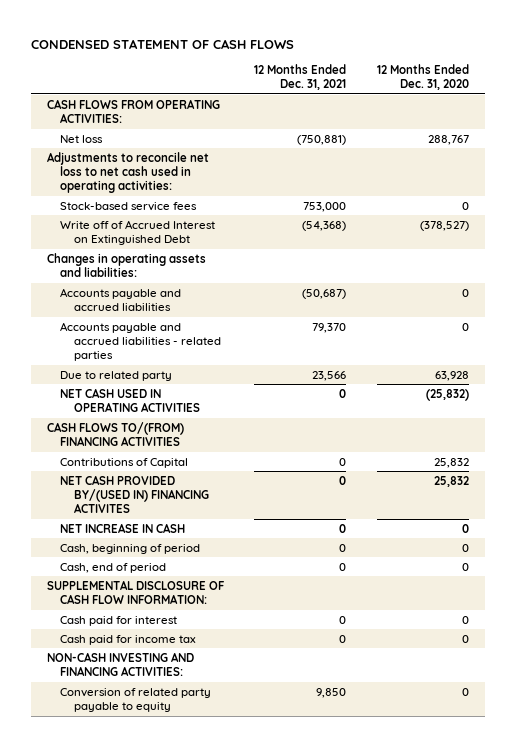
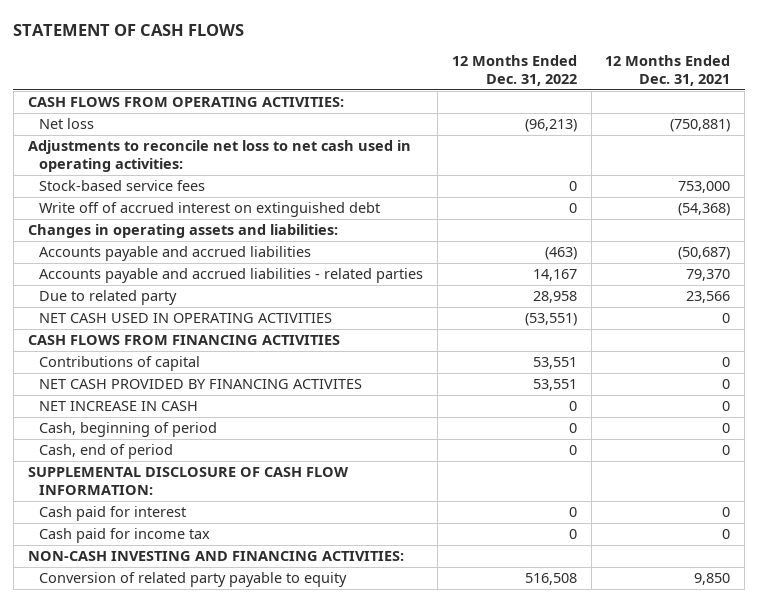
- CONDENSED STATEMENT OF CASH FLOWS
+ STATEMENT OF CASH FLOWS
- | 12 Months Ended Dec. 31, 2021 | 12 Months Ended Dec. 31, 2020
+ | 12 Months Ended Dec. 31, 2022 | 12 Months Ended Dec. 31, 2021
- Write off of Accrued Interest on Extinguished Debt | (54,368) | (378,527)
+ Write off of accrued interest on extinguished debt | 0 | (54,368)
- CASH FLOWS TO/(FROM) FINANCING ACTIVITIES
- Contributions of Capital | 0 | 25,832
- NET CASH PROVIDED BY/(USED IN) FINANCING ACTIVITES | 0 | 25,832
+ CASH FLOWS FROM FINANCING ACTIVITIES
+ Contributions of capital | 53,551 | 0
+ NET CASH PROVIDED BY FINANCING ACTIVITES | 53,551 | 0

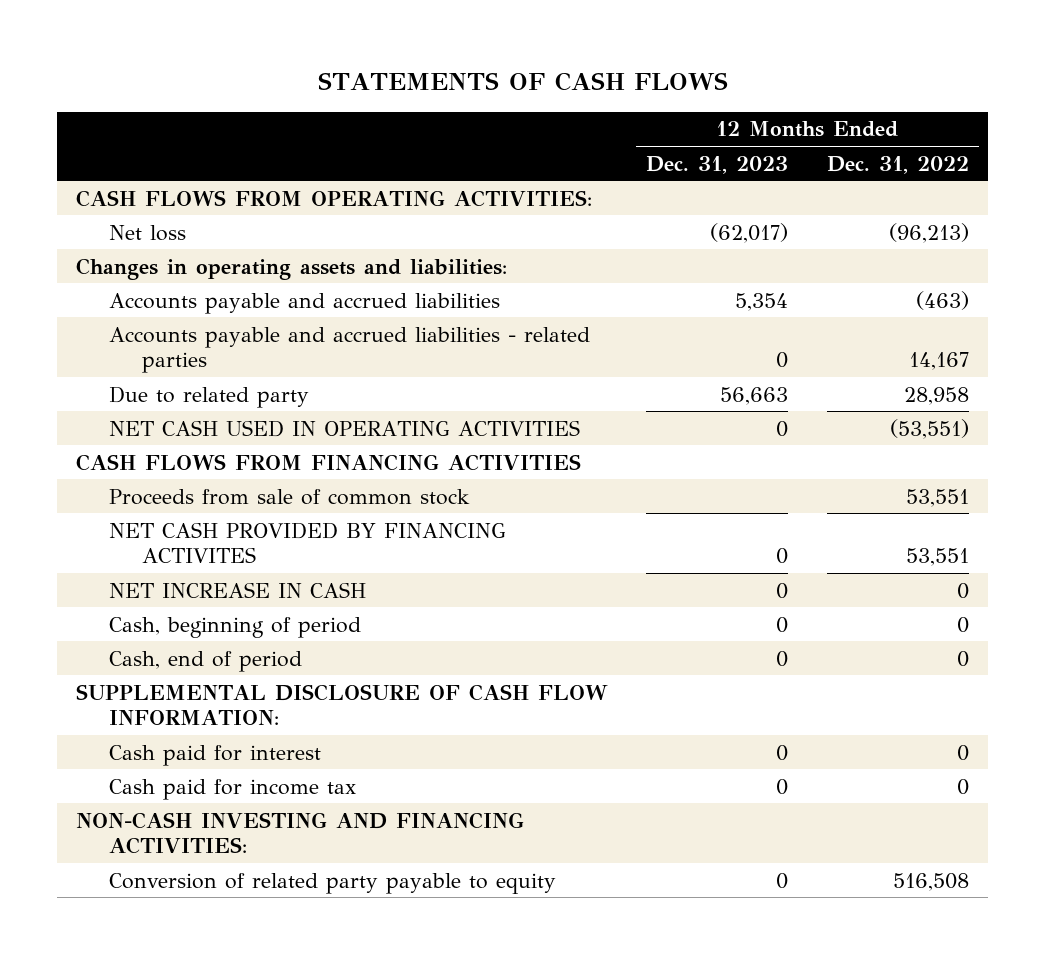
- STATEMENT OF CASH FLOWS
+ STATEMENTS OF CASH FLOWS
- | 12 Months Ended Dec. 31, 2022 | 12 Months Ended Dec. 31, 2021
+ | 12 Months Ended Dec. 31, 2023 | 12 Months Ended Dec. 31, 2022
- Adjustments to reconcile net loss to net cash used in operating activities:
- Stock-based service fees | 0 | 753,000
- Write off of accrued interest on extinguished debt | 0 | (54,368)
- Contributions of capital | 53,551 | 0
+ Proceeds from sale of common stock | | 53,551

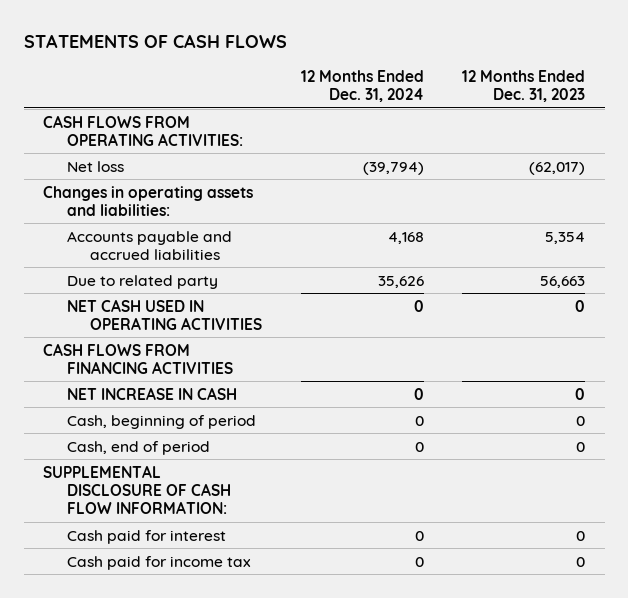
- | 12 Months Ended Dec. 31, 2023 | 12 Months Ended Dec. 31, 2022
+ | 12 Months Ended Dec. 31, 2024 | 12 Months Ended Dec. 31, 2023
- Accounts payable and accrued liabilities - related parties | 0 | 14,167
- Proceeds from sale of common stock | | 53,551
- NET CASH PROVIDED BY FINANCING ACTIVITES | 0 | 53,551
- NON-CASH INVESTING AND FINANCING ACTIVITIES:
- Conversion of related party payable to equity | 0 | 516,508

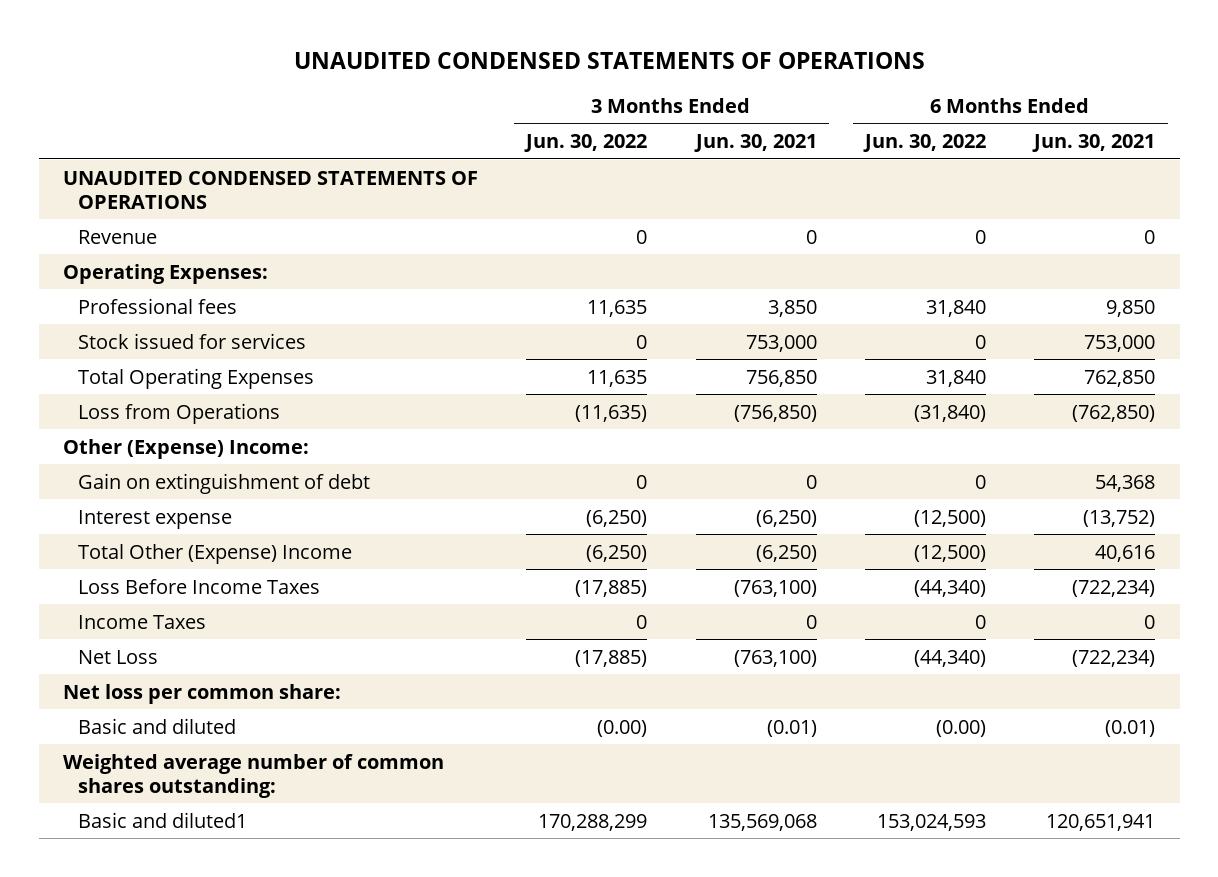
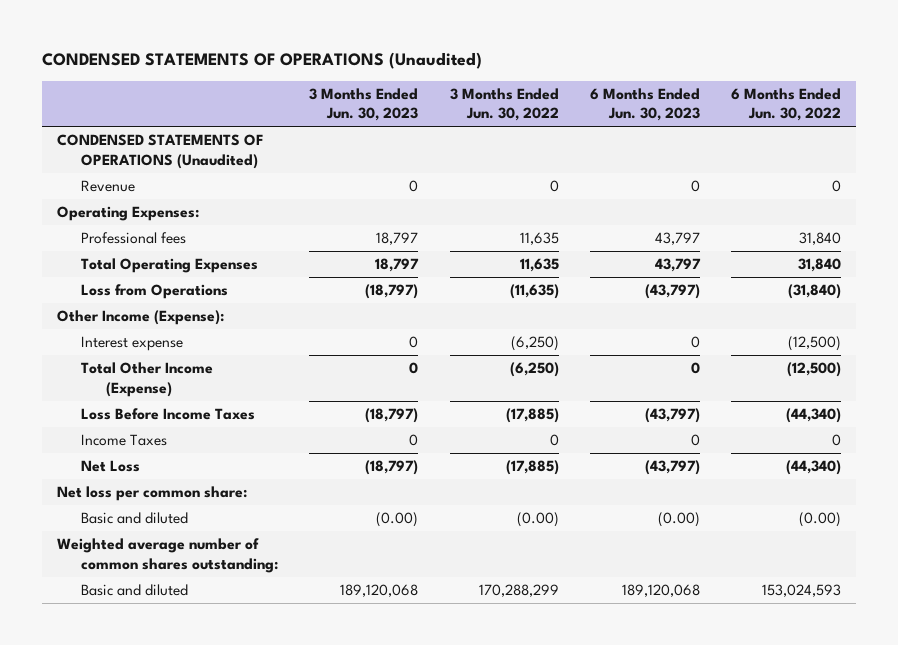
- UNAUDITED CONDENSED STATEMENTS OF OPERATIONS
+ CONDENSED STATEMENTS OF OPERATIONS (Unaudited)
- | 3 Months Ended Jun. 30, 2022 | 3 Months Ended Jun. 30, 2021 | 6 Months Ended Jun. 30, 2022 | 6 Months Ended Jun. 30, 2021
+ | 3 Months Ended Jun. 30, 2023 | 3 Months Ended Jun. 30, 2022 | 6 Months Ended Jun. 30, 2023 | 6 Months Ended Jun. 30, 2022
- UNAUDITED CONDENSED STATEMENTS OF OPERATIONS
+ CONDENSED STATEMENTS OF OPERATIONS (Unaudited)
- Stock issued for services | 0 | 753,000 | 0 | 753,000
- Other (Expense) Income:
- Gain on extinguishment of debt | 0 | 0 | 0 | 54,368
+ Other Income (Expense):
- Total Other (Expense) Income | (6,250) | (6,250) | (12,500) | 40,616
+ Total Other Income (Expense) | 0 | (6,250) | 0 | (12,500)
- Basic and diluted1 | 170,288,299 | 135,569,068 | 153,024,593 | 120,651,941
+ Basic and diluted | 189,120,068 | 170,288,299 | 189,120,068 | 153,024,593

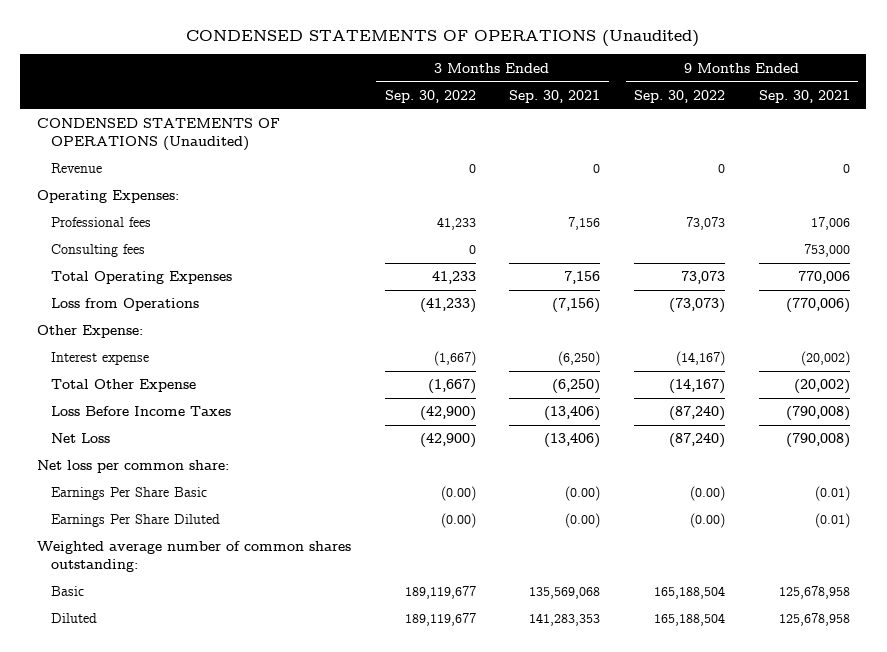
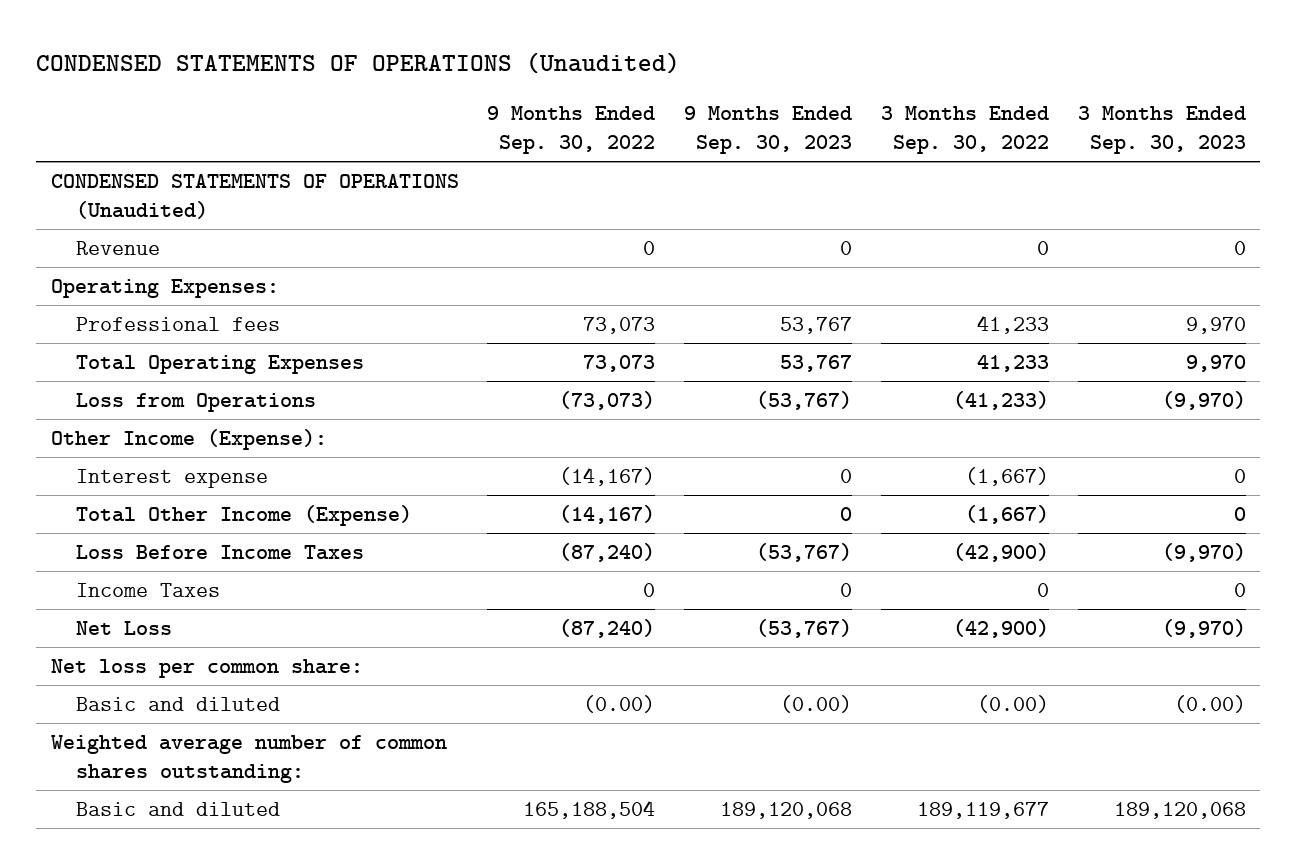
- | 3 Months Ended Sep. 30, 2022 | 3 Months Ended Sep. 30, 2021 | 9 Months Ended Sep. 30, 2022 | 9 Months Ended Sep. 30, 2021
+ | 9 Months Ended Sep. 30, 2022 | 9 Months Ended Sep. 30, 2023 | 3 Months Ended Sep. 30, 2022 | 3 Months Ended Sep. 30, 2023
- Consulting fees | 0 | | | 753,000
- Other Expense:
+ Other Income (Expense):
- Total Other Expense | (1,667) | (6,250) | (14,167) | (20,002)
+ Total Other Income (Expense) | (14,167) | 0 | (1,667) | 0
+ Income Taxes | 0 | 0 | 0 | 0
- Earnings Per Share Basic | (0.00) | (0.00) | (0.00) | (0.01)
- Earnings Per Share Diluted | (0.00) | (0.00) | (0.00) | (0.01)
+ Basic and diluted | (0.00) | (0.00) | (0.00) | (0.00)
- Basic | 189,119,677 | 135,569,068 | 165,188,504 | 125,678,958
- Diluted | 189,119,677 | 141,283,353 | 165,188,504 | 125,678,958
+ Basic and diluted | 165,188,504 | 189,120,068 | 189,119,677 | 189,120,068

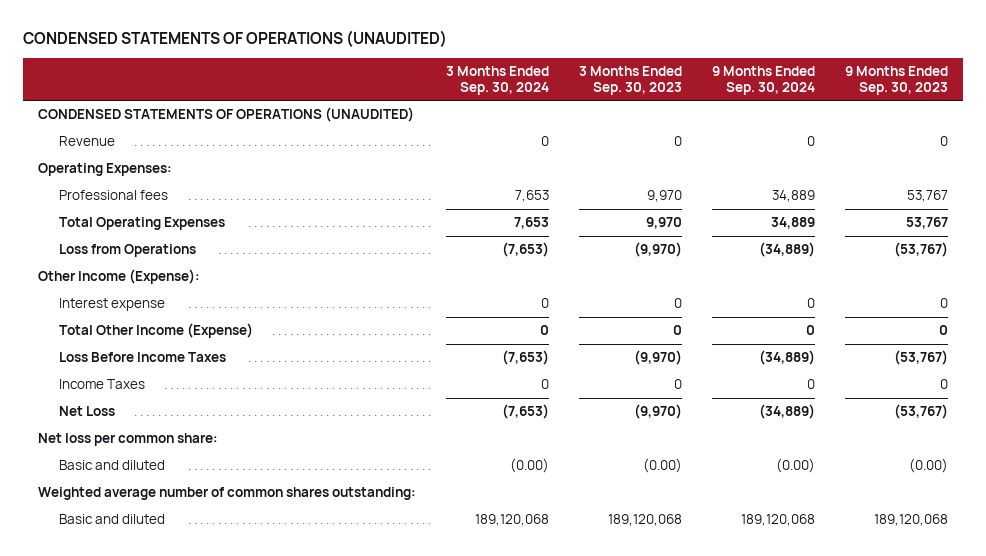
- CONDENSED STATEMENTS OF OPERATIONS (Unaudited)
+ CONDENSED STATEMENTS OF OPERATIONS (UNAUDITED)
- | 9 Months Ended Sep. 30, 2022 | 9 Months Ended Sep. 30, 2023 | 3 Months Ended Sep. 30, 2022 | 3 Months Ended Sep. 30, 2023
+ | 3 Months Ended Sep. 30, 2024 | 3 Months Ended Sep. 30, 2023 | 9 Months Ended Sep. 30, 2024 | 9 Months Ended Sep. 30, 2023
- CONDENSED STATEMENTS OF OPERATIONS (Unaudited)
+ CONDENSED STATEMENTS OF OPERATIONS (UNAUDITED)

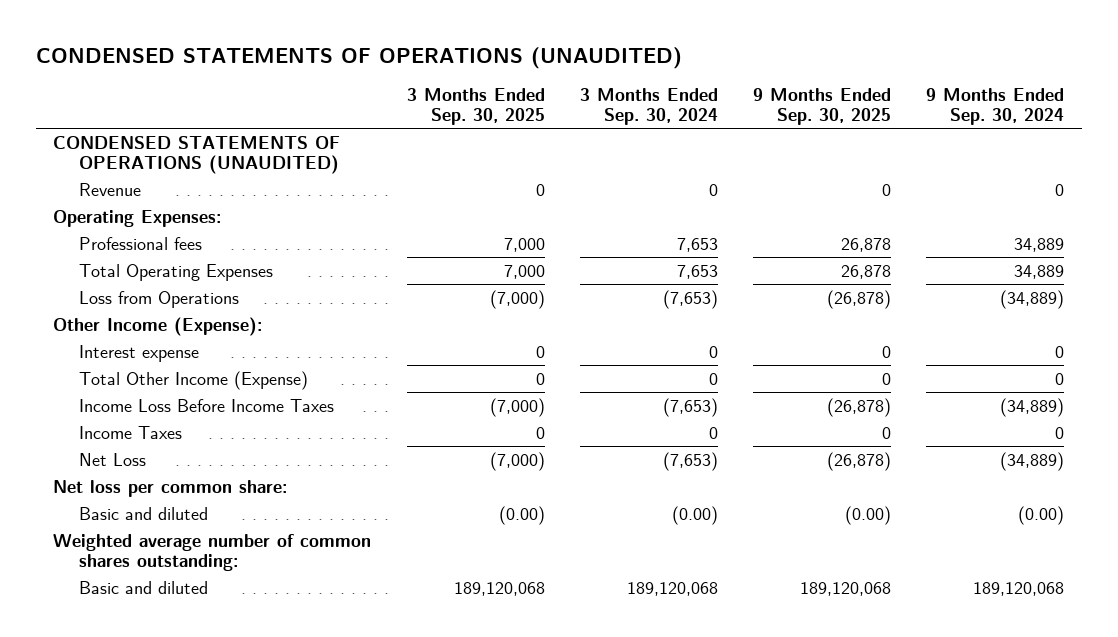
- | 3 Months Ended Sep. 30, 2024 | 3 Months Ended Sep. 30, 2023 | 9 Months Ended Sep. 30, 2024 | 9 Months Ended Sep. 30, 2023
+ | 3 Months Ended Sep. 30, 2025 | 3 Months Ended Sep. 30, 2024 | 9 Months Ended Sep. 30, 2025 | 9 Months Ended Sep. 30, 2024
- Loss Before Income Taxes | (7,653) | (9,970) | (34,889) | (53,767)
+ Income Loss Before Income Taxes | (7,000) | (7,653) | (26,878) | (34,889)

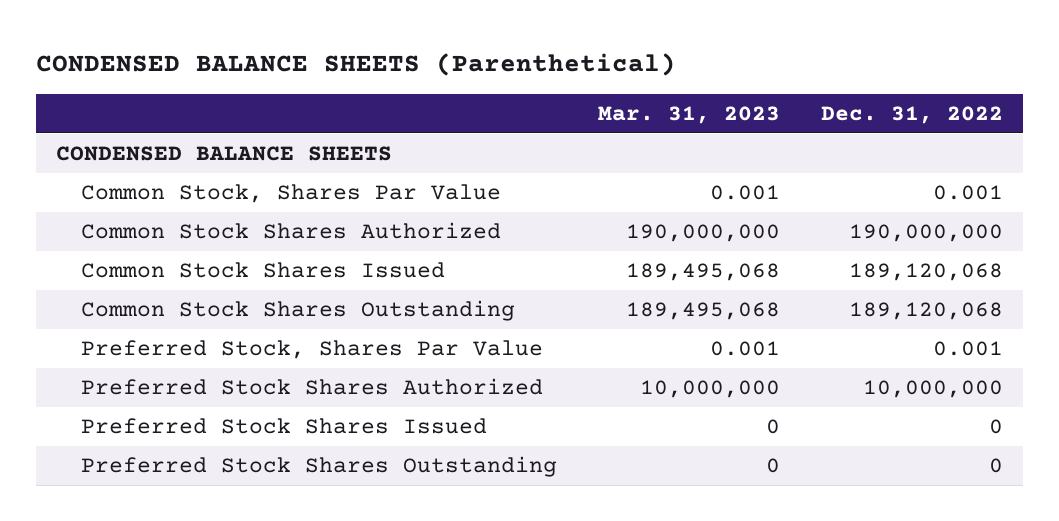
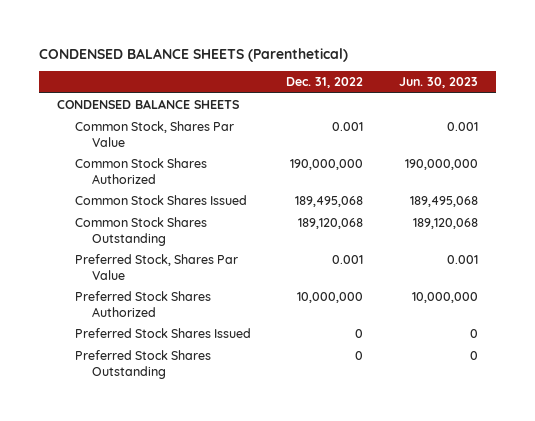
- | Mar. 31, 2023 | Dec. 31, 2022
+ | Dec. 31, 2022 | Jun. 30, 2023
- Common Stock Shares Issued | 189,495,068 | 189,120,068
+ Common Stock Shares Issued | 189,495,068 | 189,495,068

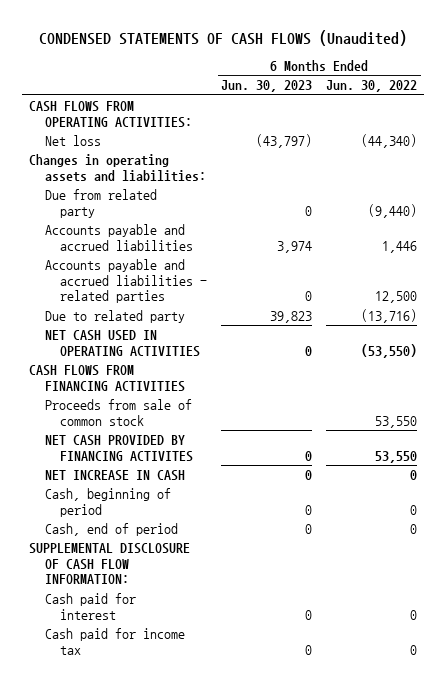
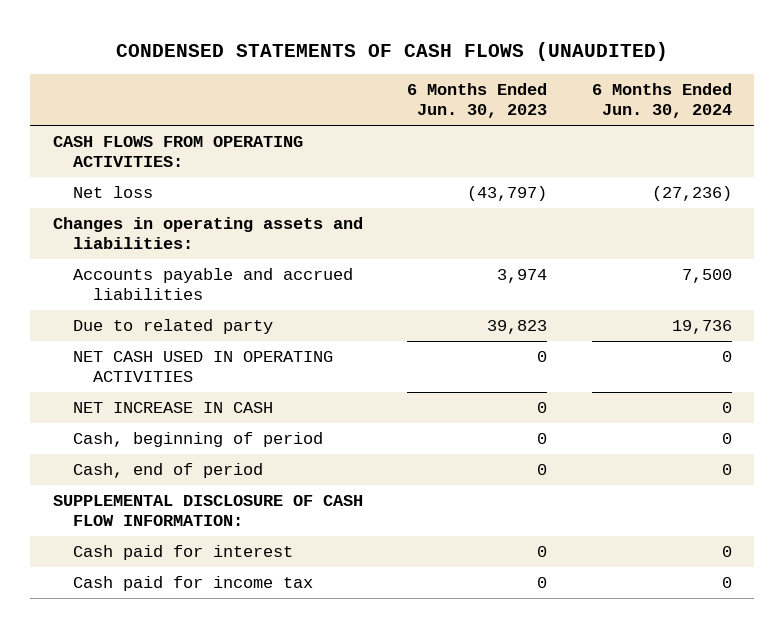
- CONDENSED STATEMENTS OF CASH FLOWS (Unaudited)
+ CONDENSED STATEMENTS OF CASH FLOWS (UNAUDITED)
- | 6 Months Ended Jun. 30, 2023 | 6 Months Ended Jun. 30, 2022
+ | 6 Months Ended Jun. 30, 2023 | 6 Months Ended Jun. 30, 2024
- Due from related party | 0 | (9,440)
- Accounts payable and accrued liabilities - related parties | 0 | 12,500
- CASH FLOWS FROM FINANCING ACTIVITIES
- Proceeds from sale of common stock | | 53,550
- NET CASH PROVIDED BY FINANCING ACTIVITES | 0 | 53,550

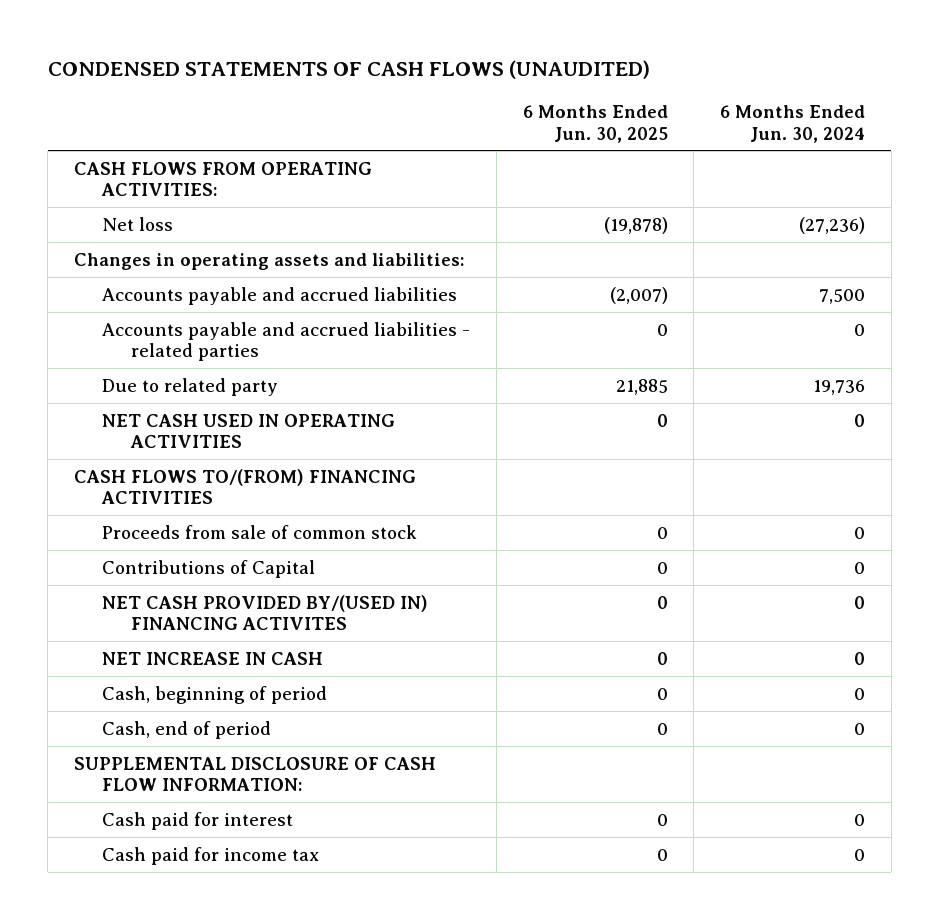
- | 6 Months Ended Jun. 30, 2023 | 6 Months Ended Jun. 30, 2024
+ | 6 Months Ended Jun. 30, 2025 | 6 Months Ended Jun. 30, 2024
+ Accounts payable and accrued liabilities - related parties | 0 | 0
+ CASH FLOWS TO/(FROM) FINANCING ACTIVITIES
+ Proceeds from sale of common stock | 0 | 0
+ Contributions of Capital | 0 | 0
+ NET CASH PROVIDED BY/(USED IN) FINANCING ACTIVITES | 0 | 0

